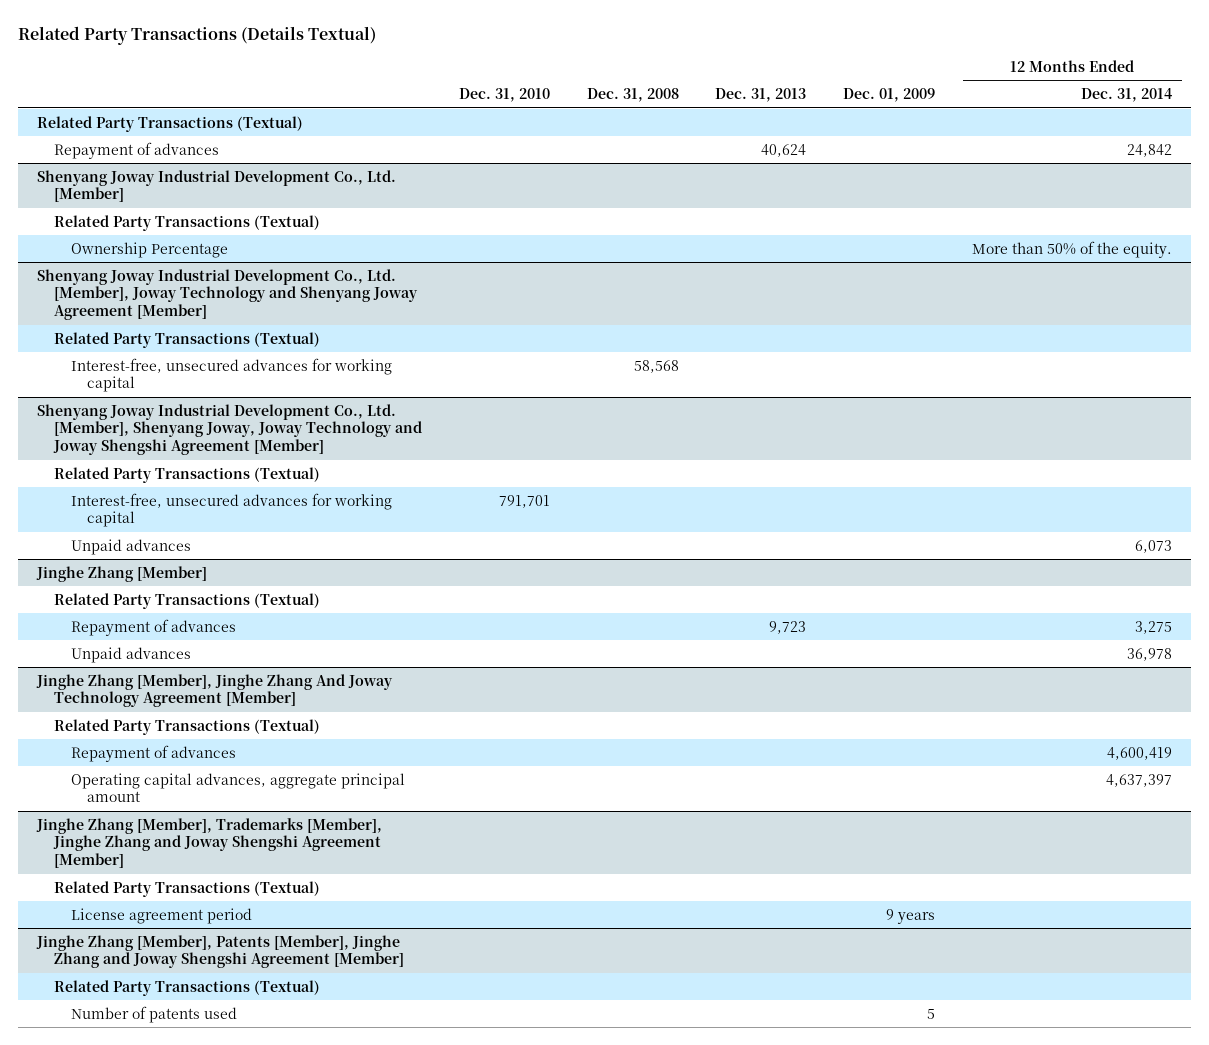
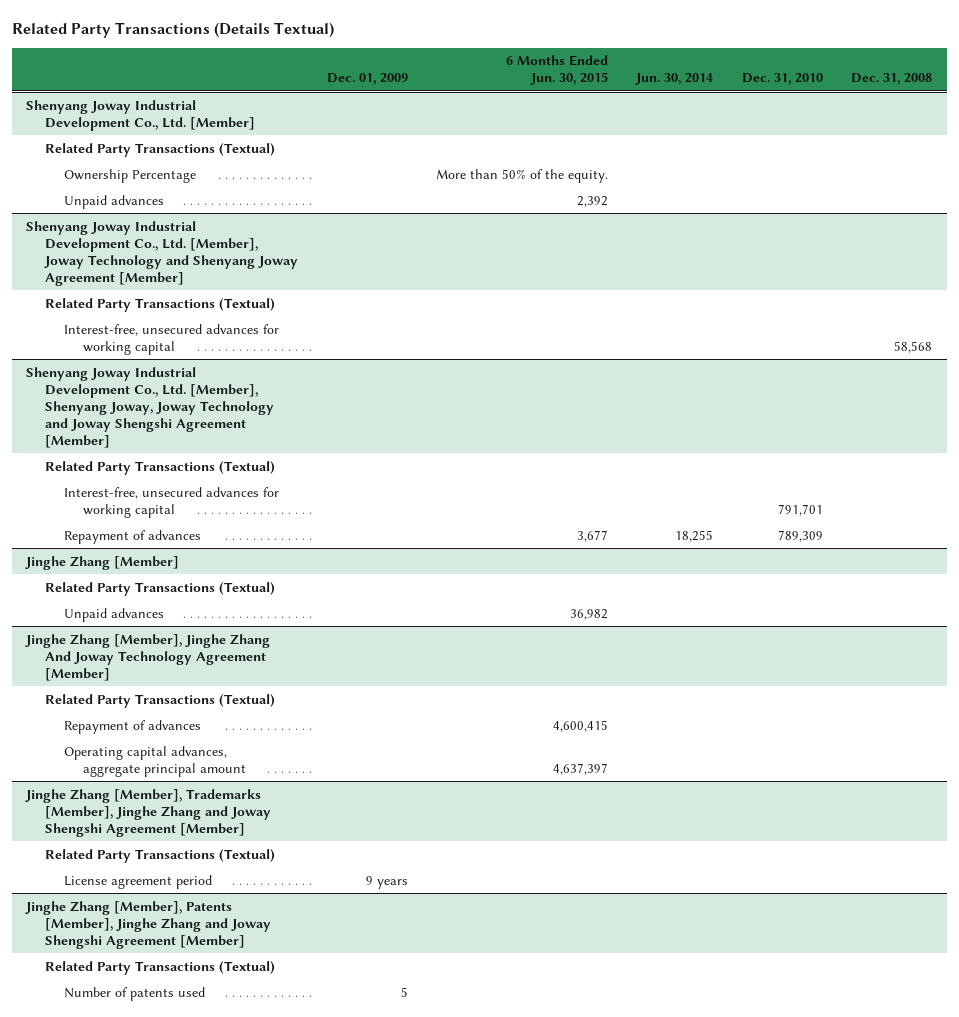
- | Dec. 31, 2010 | Dec. 31, 2008 | Dec. 31, 2013 | Dec. 01, 2009 | 12 Months Ended Dec. 31, 2014
+ | Dec. 01, 2009 | 6 Months Ended Jun. 30, 2015 | Jun. 30, 2014 | Dec. 31, 2010 | Dec. 31, 2008
- Related Party Transactions (Textual)
- Repayment of advances | | | 40,624 | | 24,842
@ Shenyang Joway Industrial Development Co., Ltd. [Member]
+ Unpaid advances | | 2,392 | | |
@ Shenyang Joway Industrial Development Co., Ltd. [Member], Shenyang Joway, Joway Technology and Joway Shengshi Agreement [Member]
- Unpaid advances | | | | | 6,073
+ Repayment of advances | | 3,677 | 18,255 | 789,309 |
@ Jinghe Zhang [Member]
- Repayment of advances | | | 9,723 | | 3,275

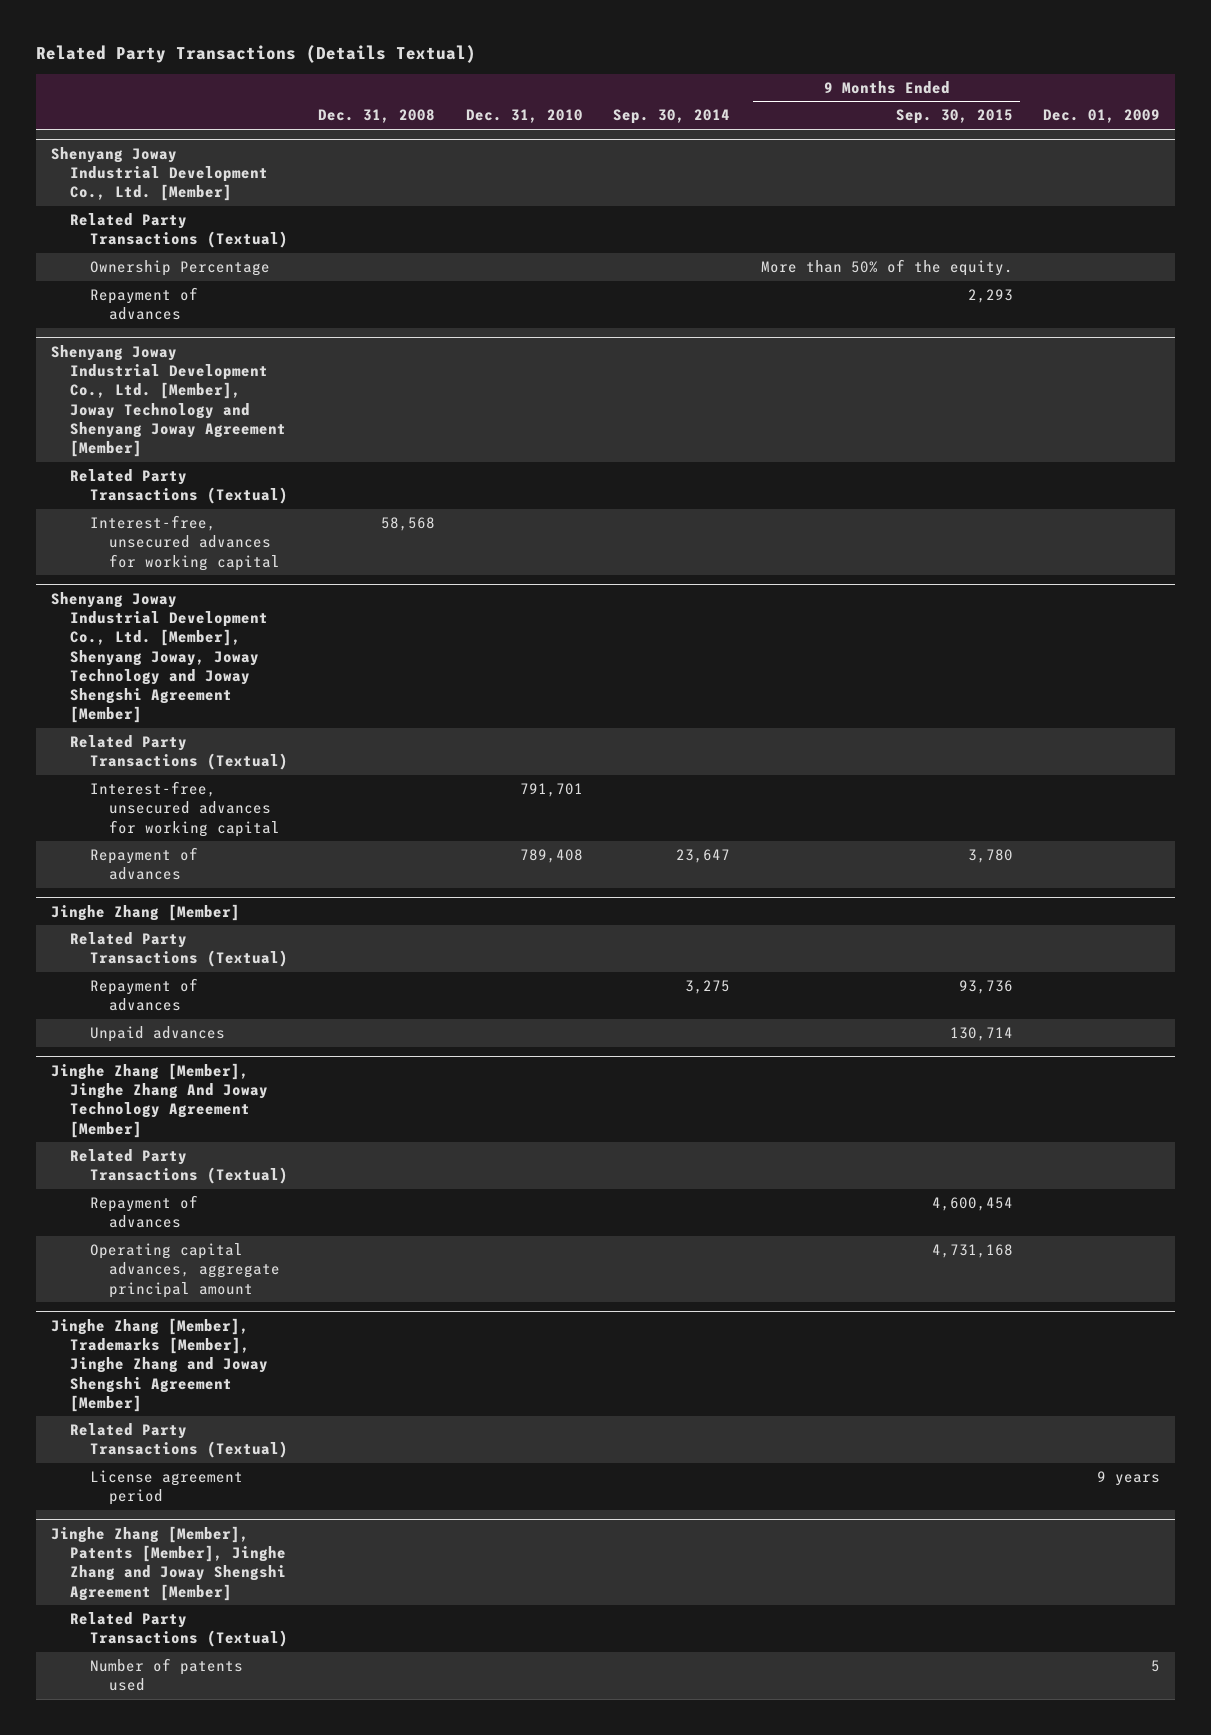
- | Dec. 01, 2009 | 6 Months Ended Jun. 30, 2015 | Jun. 30, 2014 | Dec. 31, 2010 | Dec. 31, 2008
+ | Dec. 31, 2008 | Dec. 31, 2010 | Sep. 30, 2014 | 9 Months Ended Sep. 30, 2015 | Dec. 01, 2009
@ Shenyang Joway Industrial Development Co., Ltd. [Member]
- Unpaid advances | | 2,392 | | |
+ Repayment of advances | | | | 2,293 |
@ Shenyang Joway Industrial Development Co., Ltd. [Member], Shenyang Joway, Joway Technology and Joway Shengshi Agreement [Member]
- Repayment of advances | | 3,677 | 18,255 | 789,309 |
+ Repayment of advances | | 789,408 | 23,647 | 3,780 |
@ Jinghe Zhang [Member]
+ Repayment of advances | | | 3,275 | 93,736 |

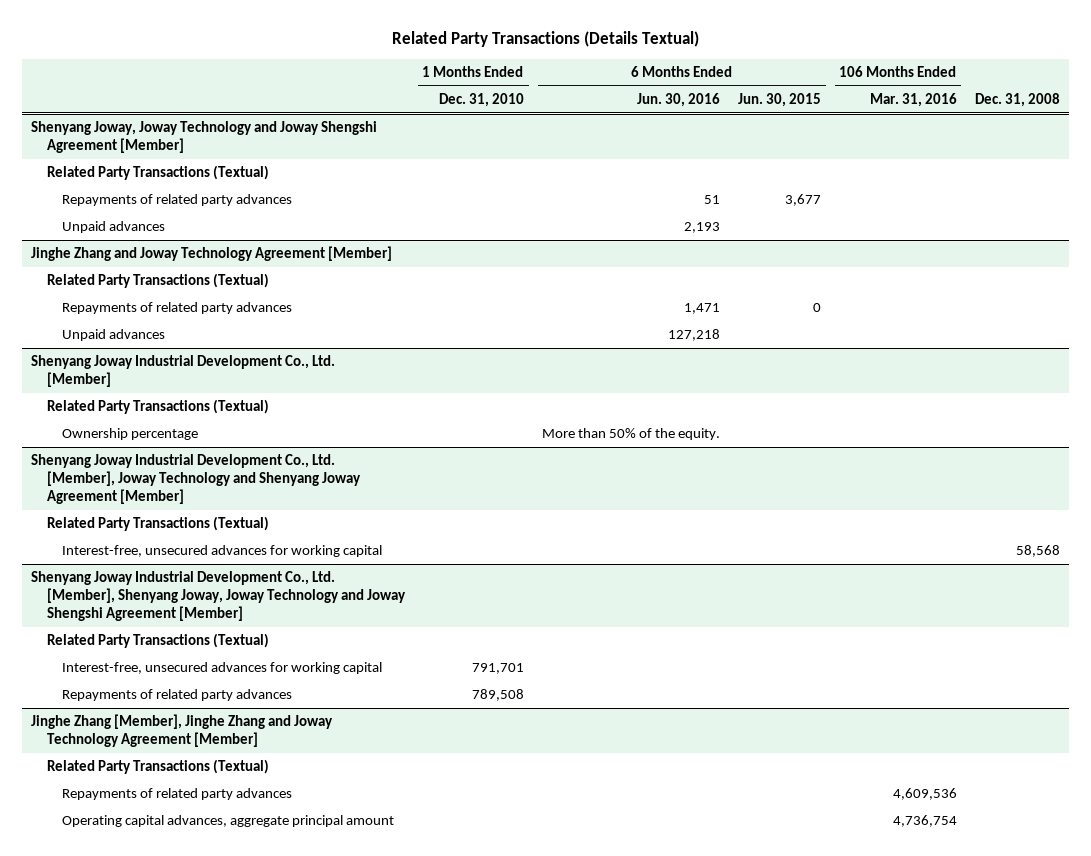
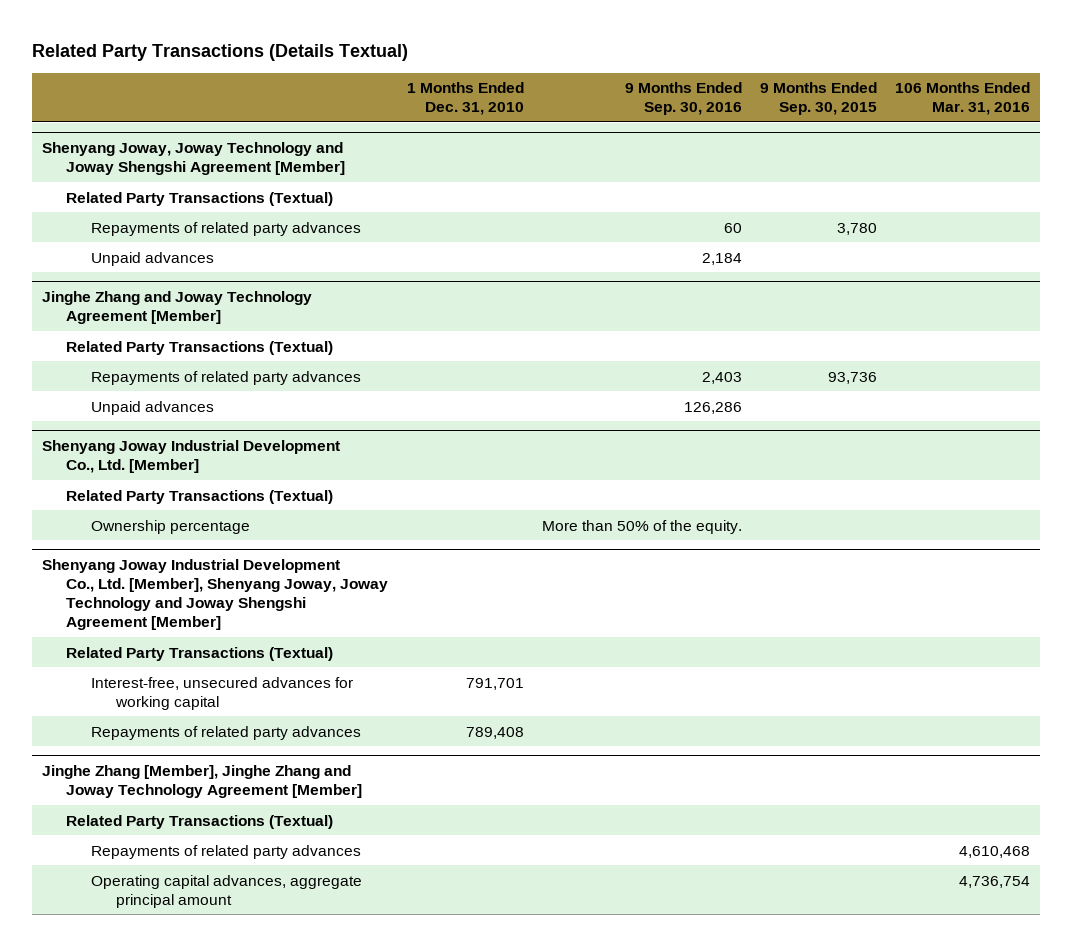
- | 1 Months Ended Dec. 31, 2010 | 6 Months Ended Jun. 30, 2016 | 6 Months Ended Jun. 30, 2015 | 106 Months Ended Mar. 31, 2016 | Dec. 31, 2008
+ | 1 Months Ended Dec. 31, 2010 | 9 Months Ended Sep. 30, 2016 | 9 Months Ended Sep. 30, 2015 | 106 Months Ended Mar. 31, 2016
- Shenyang Joway Industrial Development Co., Ltd. [Member], Joway Technology and Shenyang Joway Agreement [Member]
- Related Party Transactions (Textual)
- Interest-free, unsecured advances for working capital | | | | | 58,568
@ Shenyang Joway Industrial Development Co., Ltd. [Member], Shenyang Joway, Joway Technology and Joway Shengshi Agreement [Member]
- Repayments of related party advances | 789,508 | | | |
+ Repayments of related party advances | 789,408 | | |
@ Jinghe Zhang [Member], Jinghe Zhang and Joway Technology Agreement [Member]
- Repayments of related party advances | | | | 4,609,536 |
+ Repayments of related party advances | | | | 4,610,468

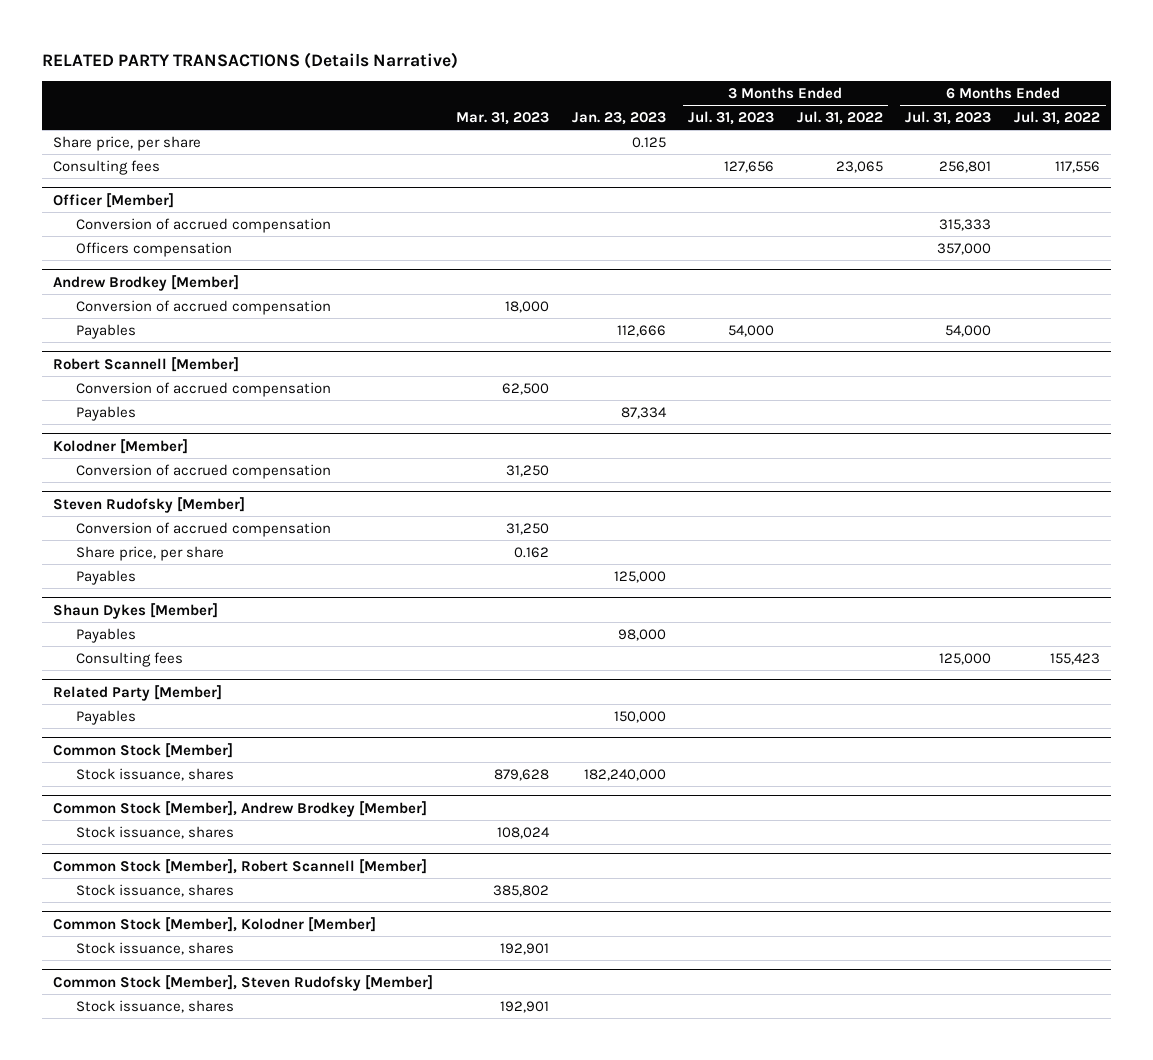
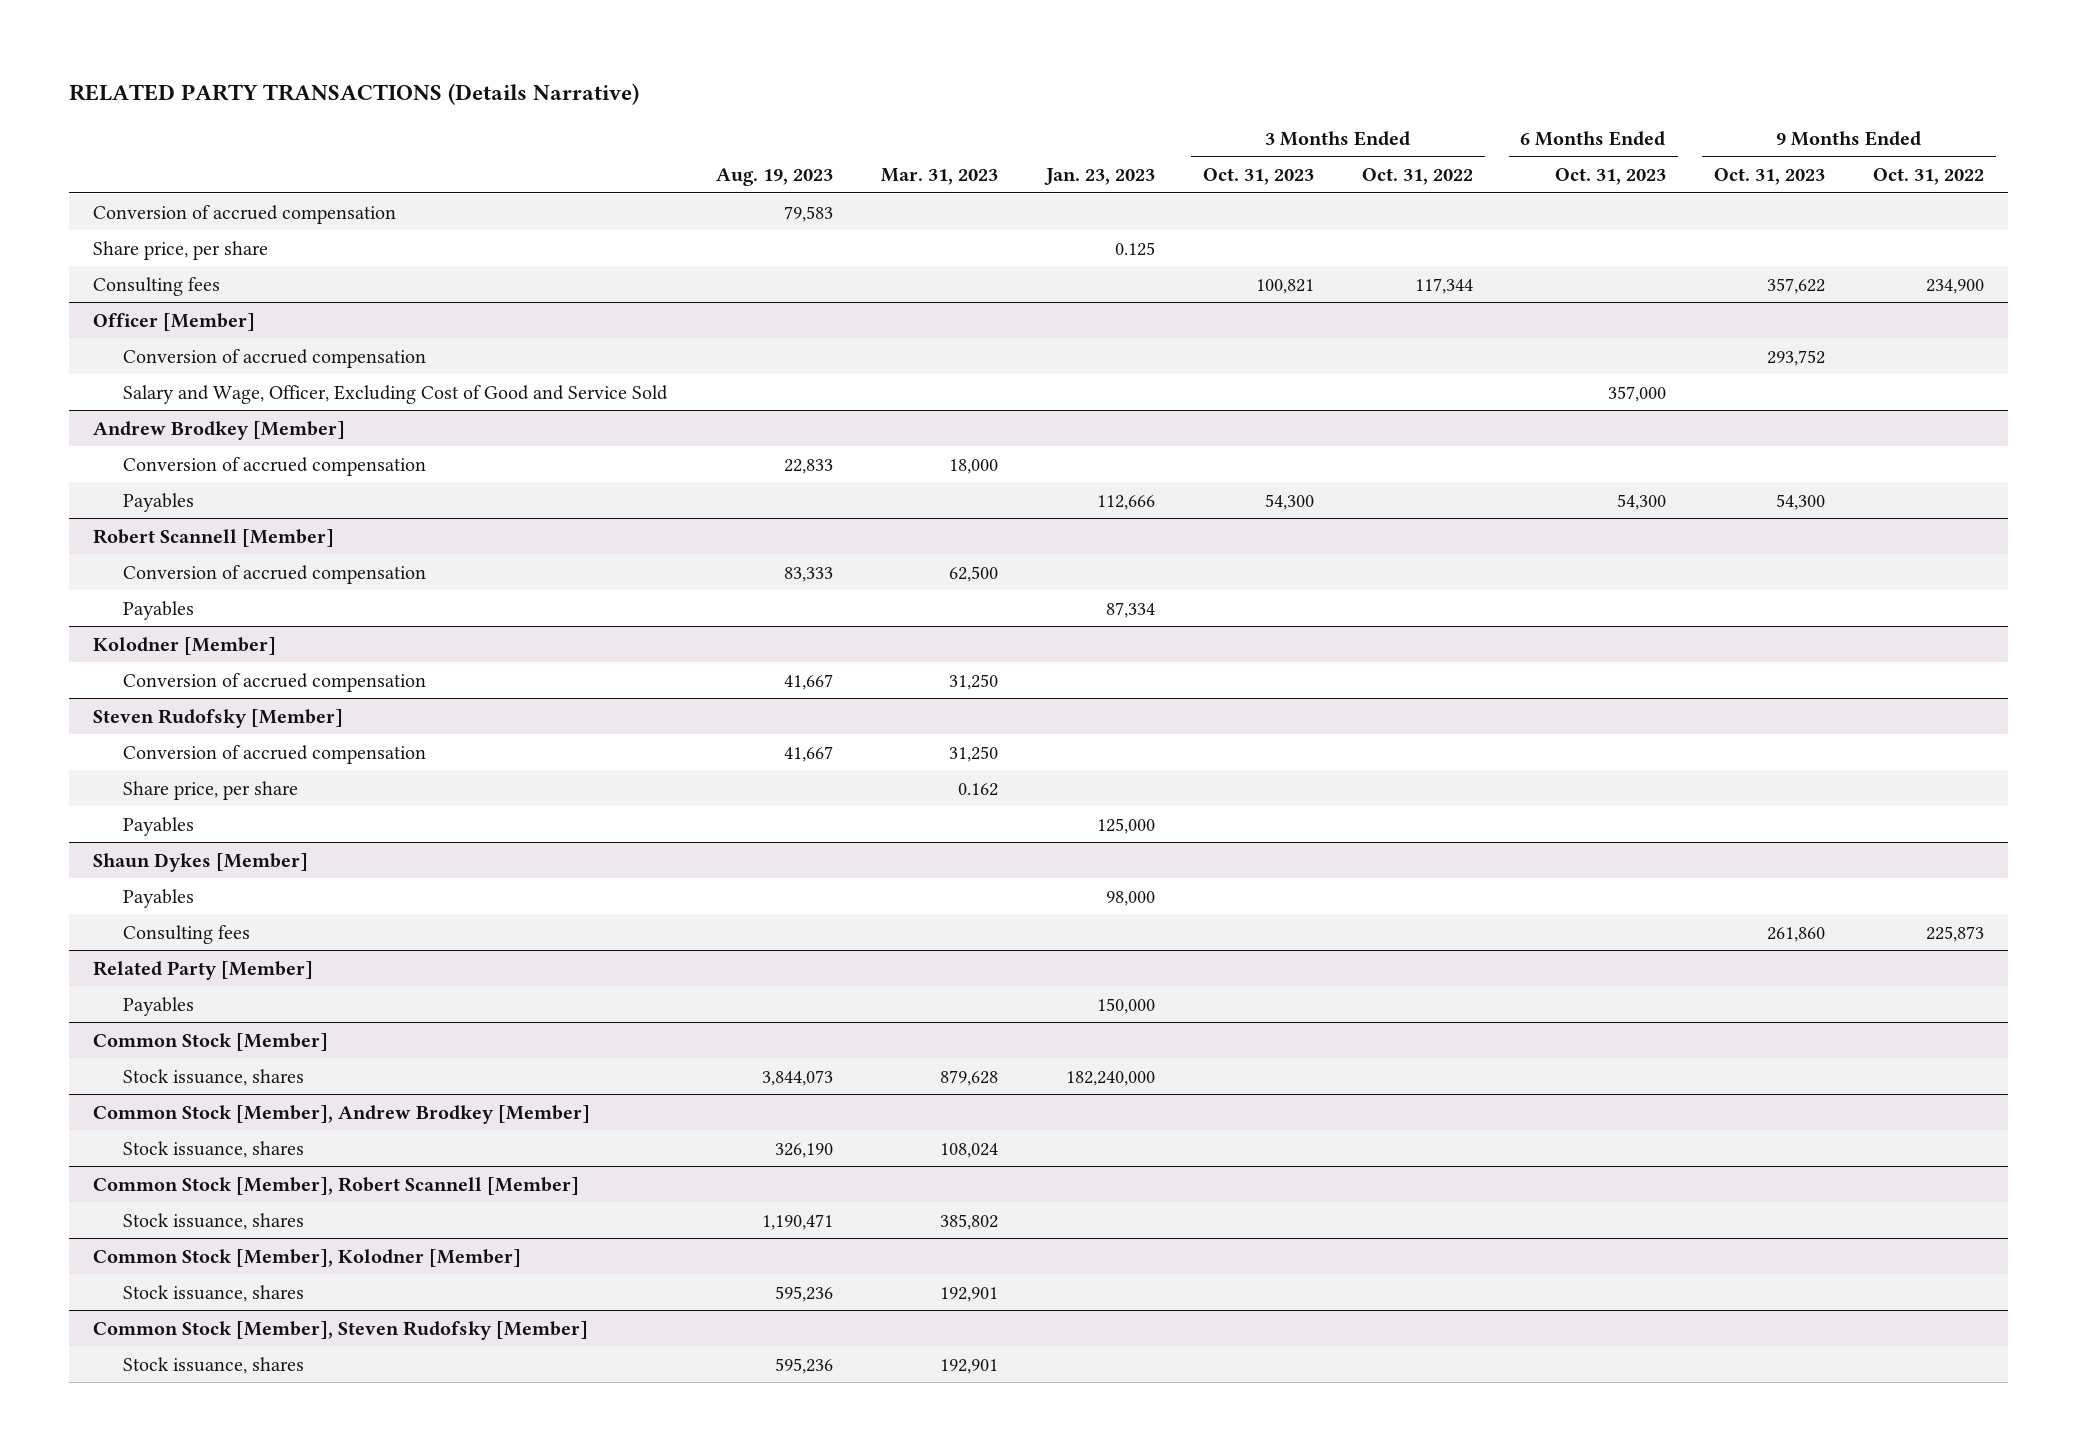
- | Mar. 31, 2023 | Jan. 23, 2023 | 3 Months Ended Jul. 31, 2023 | 3 Months Ended Jul. 31, 2022 | 6 Months Ended Jul. 31, 2023 | 6 Months Ended Jul. 31, 2022
+ | Aug. 19, 2023 | Mar. 31, 2023 | Jan. 23, 2023 | 3 Months Ended Oct. 31, 2023 | 3 Months Ended Oct. 31, 2022 | 6 Months Ended Oct. 31, 2023 | 9 Months Ended Oct. 31, 2023 | 9 Months Ended Oct. 31, 2022
+ Conversion of accrued compensation | 79,583 | | | | | | |
@ Officer [Member]
- Officers compensation | | | | | 357,000 |
+ Salary and Wage, Officer, Excluding Cost of Good and Service Sold | | | | | | 357,000 | |

